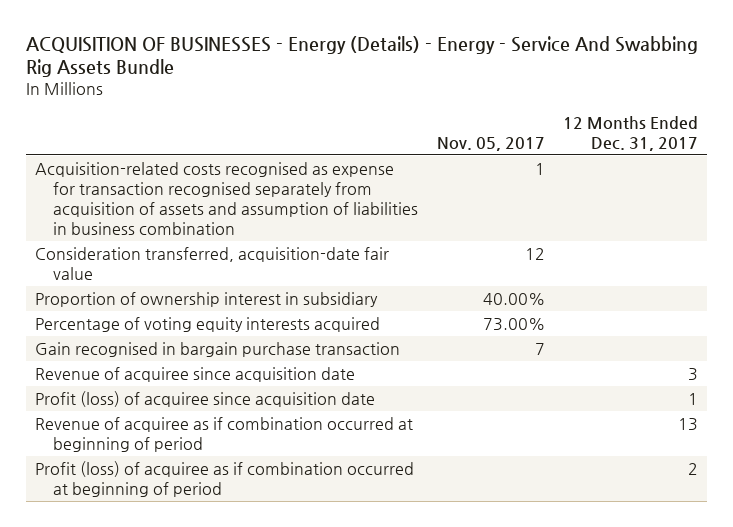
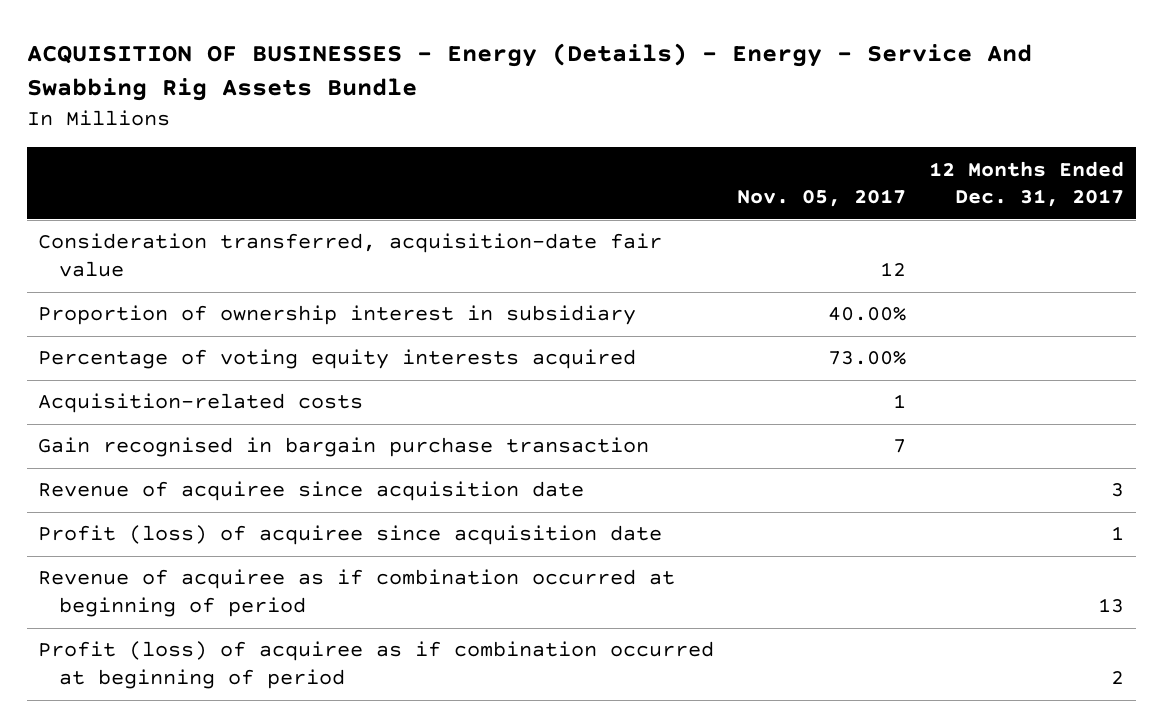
- Acquisition-related costs recognised as expense for transaction recognised separately from acquisition of assets and assumption of liabilities in business combination | 1 |
+ Acquisition-related costs | 1 |

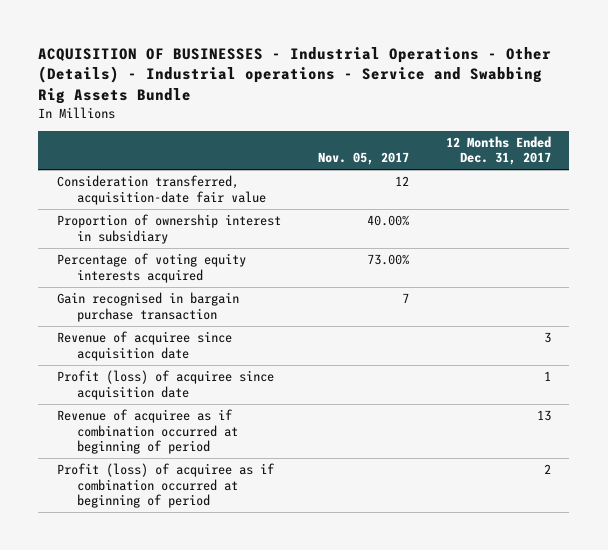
- ACQUISITION OF BUSINESSES - Energy (Details) - Energy - Service And Swabbing Rig Assets Bundle
+ ACQUISITION OF BUSINESSES - Industrial Operations - Other (Details) - Industrial operations - Service and Swabbing Rig Assets Bundle
- Acquisition-related costs | 1 |

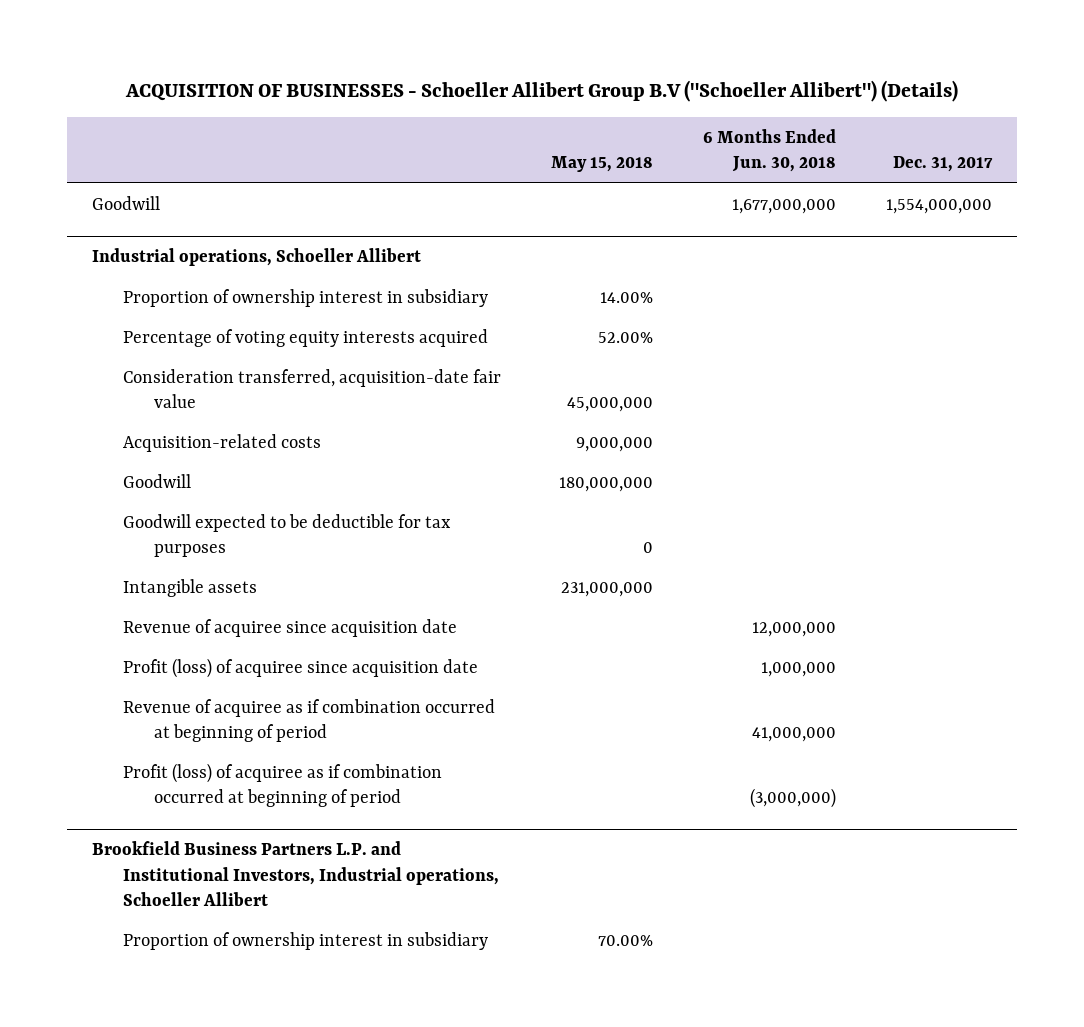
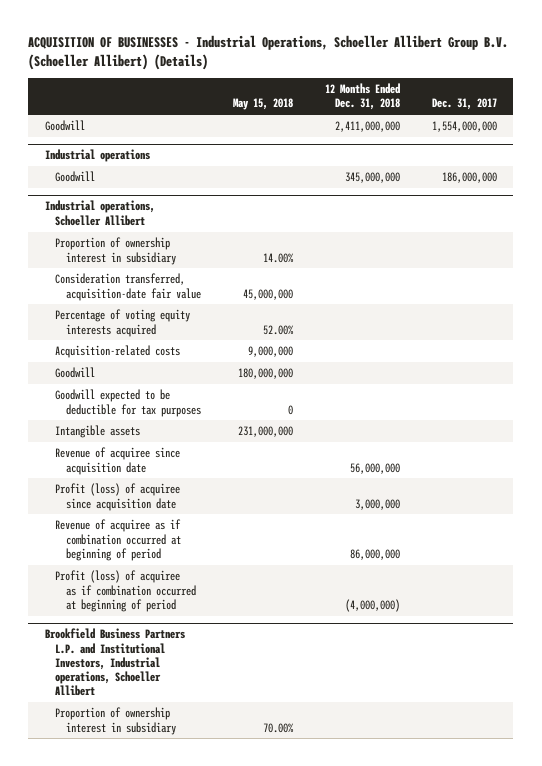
- ACQUISITION OF BUSINESSES - Schoeller Allibert Group B.V ("Schoeller Allibert") (Details)
+ ACQUISITION OF BUSINESSES - Industrial Operations, Schoeller Allibert Group B.V. (Schoeller Allibert) (Details)
- | May 15, 2018 | 6 Months Ended Jun. 30, 2018 | Dec. 31, 2017
+ | May 15, 2018 | 12 Months Ended Dec. 31, 2018 | Dec. 31, 2017
+ Industrial operations
+ Goodwill | | 345,000,000 | 186,000,000
@ Industrial operations, Schoeller Allibert
moved down: Percentage of voting equity interests acquired | 52.00% | |

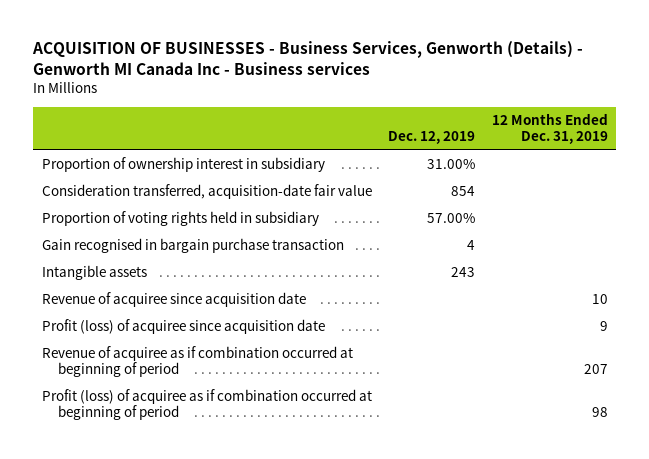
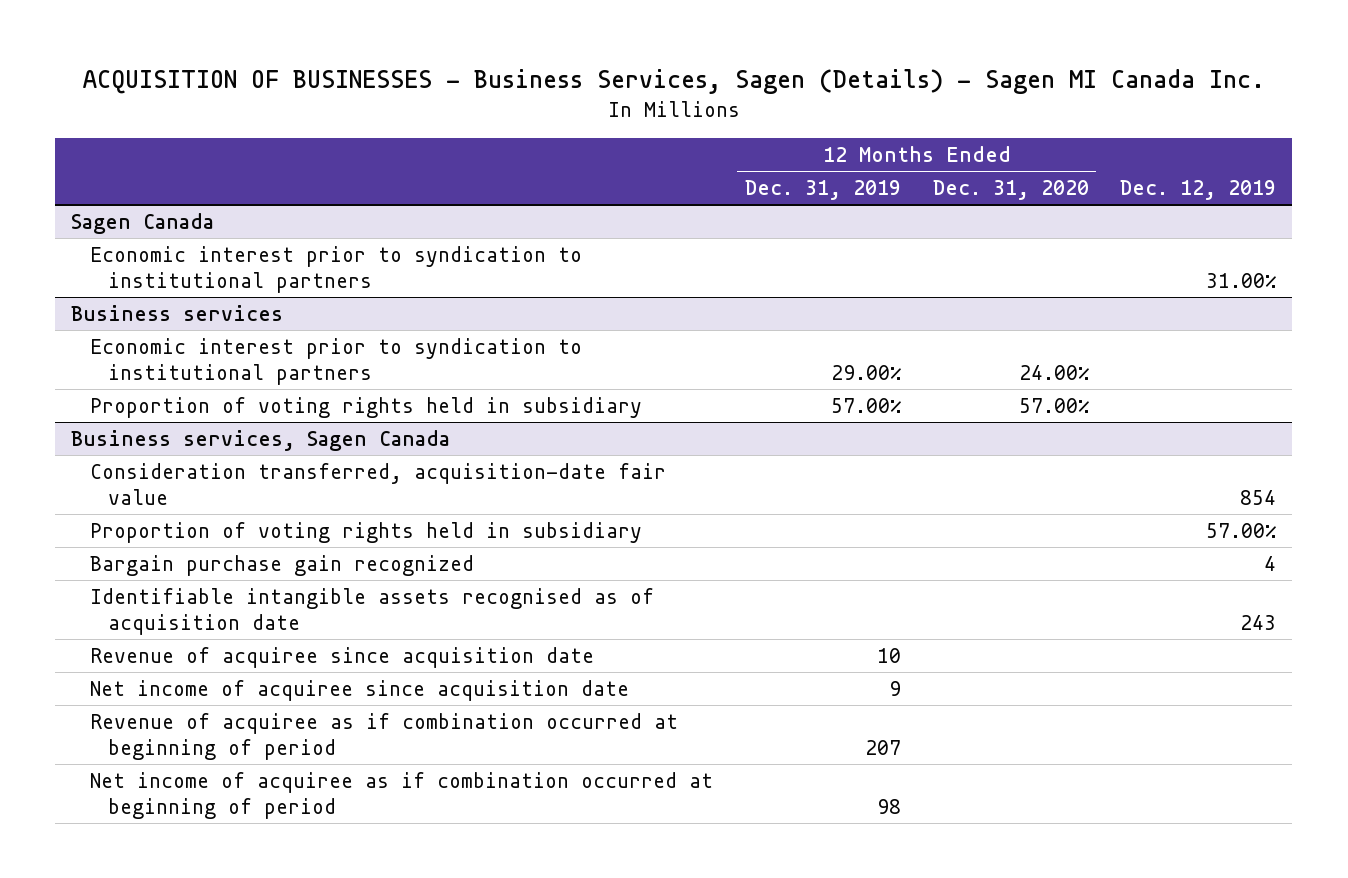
- ACQUISITION OF BUSINESSES - Business Services, Genworth (Details) - Genworth MI Canada Inc - Business services
+ ACQUISITION OF BUSINESSES - Business Services, Sagen (Details) - Sagen MI Canada Inc.
- | Dec. 12, 2019 | 12 Months Ended Dec. 31, 2019
+ | 12 Months Ended Dec. 31, 2019 | 12 Months Ended Dec. 31, 2020 | Dec. 12, 2019
- Proportion of ownership interest in subsidiary | 31.00% |
+ Sagen Canada
+ Economic interest prior to syndication to institutional partners | | | 31.00%
+ Business services
+ Economic interest prior to syndication to institutional partners | 29.00% | 24.00% |
+ Proportion of voting rights held in subsidiary | 57.00% | 57.00% |
+ Business services, Sagen Canada
- Gain recognised in bargain purchase transaction | 4 |
- Intangible assets | 243 |
+ Bargain purchase gain recognized | | | 4
+ Identifiable intangible assets recognised as of acquisition date | | | 243
- Profit (loss) of acquiree since acquisition date | | 9
+ Net income of acquiree since acquisition date | 9 | |
- Profit (loss) of acquiree as if combination occurred at beginning of period | | 98
+ Net income of acquiree as if combination occurred at beginning of period | 98 | |

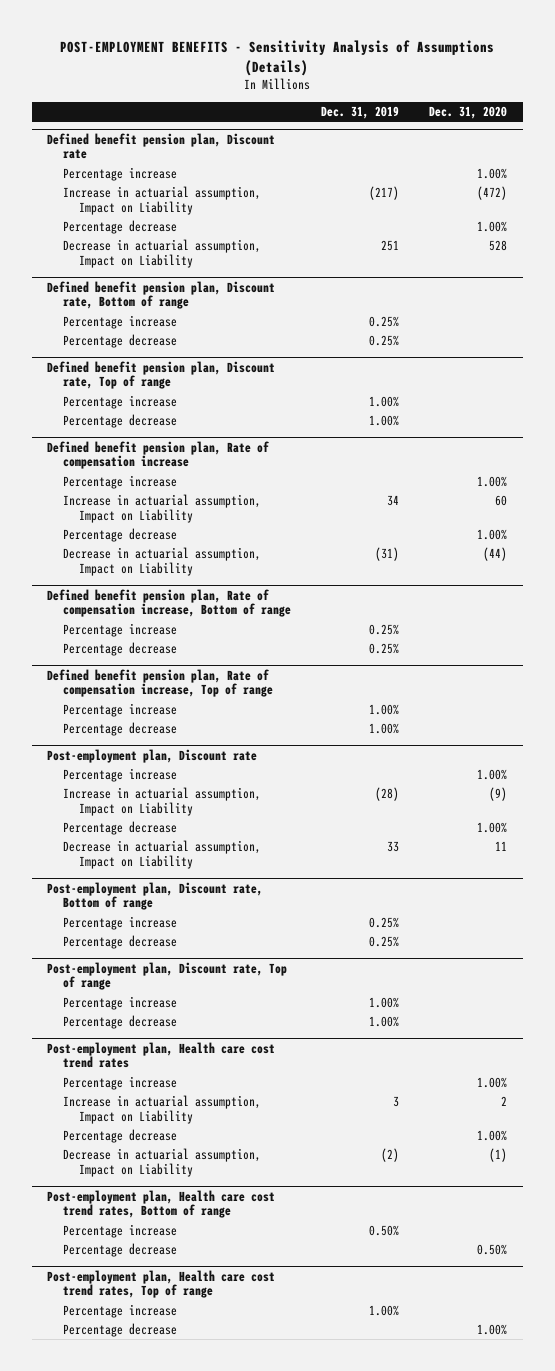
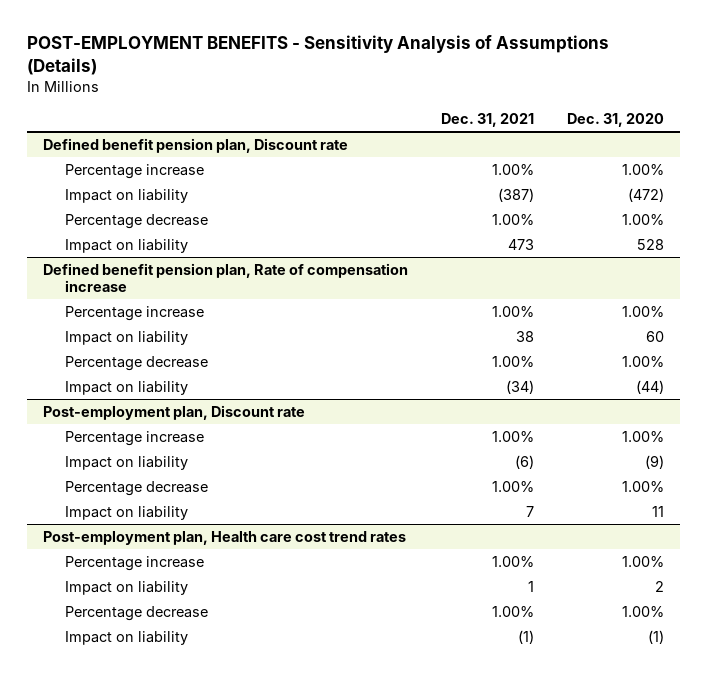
- | Dec. 31, 2019 | Dec. 31, 2020
+ | Dec. 31, 2021 | Dec. 31, 2020
@ Defined benefit pension plan, Discount rate
- Increase in actuarial assumption, Impact on Liability | (217) | (472)
+ Impact on liability | (387) | (472)
- Decrease in actuarial assumption, Impact on Liability | 251 | 528
- Defined benefit pension plan, Discount rate, Bottom of range
- Percentage increase | 0.25% |
- Percentage decrease | 0.25% |
- Defined benefit pension plan, Discount rate, Top of range
- Percentage increase | 1.00% |
- Percentage decrease | 1.00% |
@ Defined benefit pension plan, Discount rate
+ Impact on liability | 473 | 528
@ Defined benefit pension plan, Rate of compensation increase
- Increase in actuarial assumption, Impact on Liability | 34 | 60
+ Impact on liability | 38 | 60
- Decrease in actuarial assumption, Impact on Liability | (31) | (44)
- Defined benefit pension plan, Rate of compensation increase, Bottom of range
- Percentage increase | 0.25% |
- Percentage decrease | 0.25% |
- Defined benefit pension plan, Rate of compensation increase, Top of range
- Percentage increase | 1.00% |
- Percentage decrease | 1.00% |
@ Defined benefit pension plan, Rate of compensation increase
+ Impact on liability | (34) | (44)
@ Post-employment plan, Discount rate
- Increase in actuarial assumption, Impact on Liability | (28) | (9)
+ Impact on liability | (6) | (9)
- Decrease in actuarial assumption, Impact on Liability | 33 | 11
- Post-employment plan, Discount rate, Bottom of range
- Percentage increase | 0.25% |
- Percentage decrease | 0.25% |
- Post-employment plan, Discount rate, Top of range
- Percentage increase | 1.00% |
- Percentage decrease | 1.00% |
@ Post-employment plan, Discount rate
+ Impact on liability | 7 | 11
@ Post-employment plan, Health care cost trend rates
- Increase in actuarial assumption, Impact on Liability | 3 | 2
+ Impact on liability | 1 | 2
- Decrease in actuarial assumption, Impact on Liability | (2) | (1)
- Post-employment plan, Health care cost trend rates, Bottom of range
- Percentage increase | 0.50% |
- Percentage decrease | | 0.50%
- Post-employment plan, Health care cost trend rates, Top of range
- Percentage increase | 1.00% |
- Percentage decrease | | 1.00%
@ Post-employment plan, Health care cost trend rates
+ Impact on liability | (1) | (1)

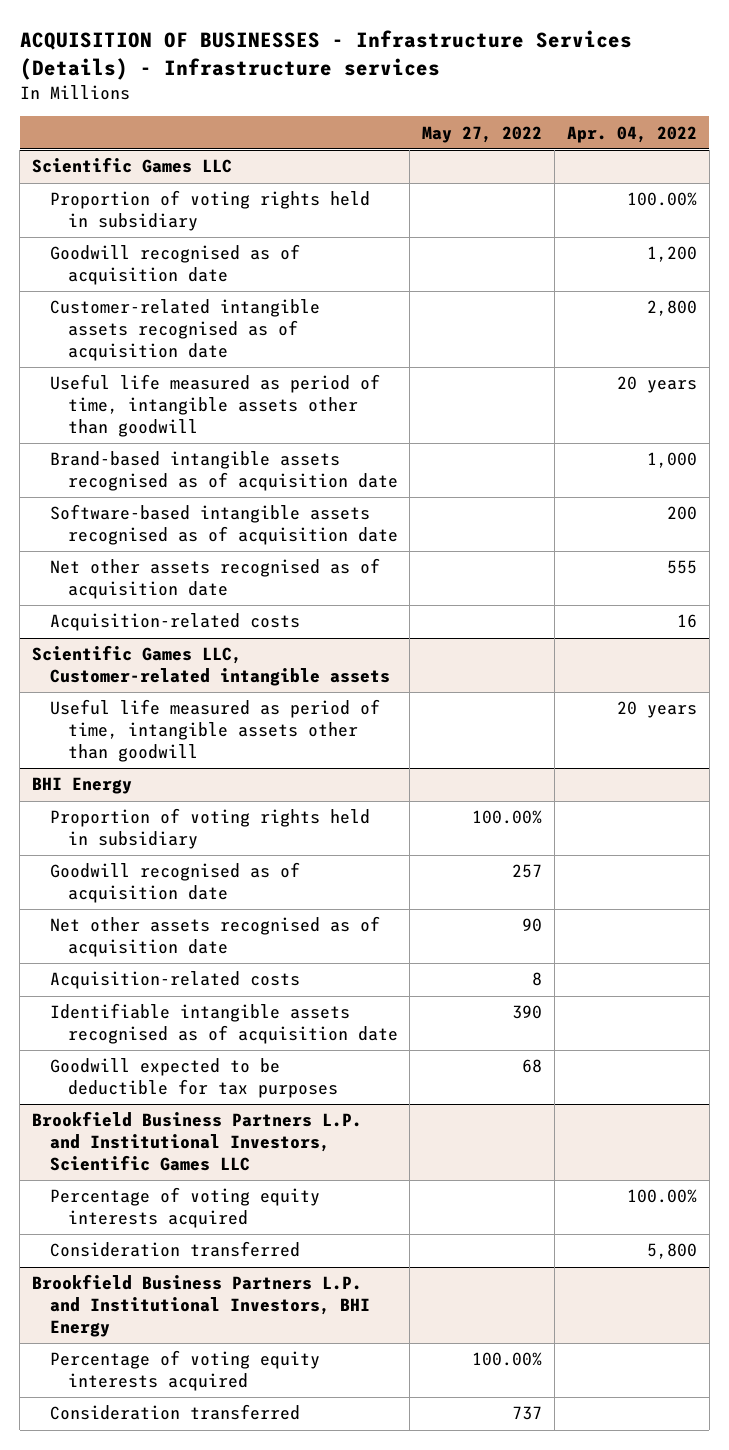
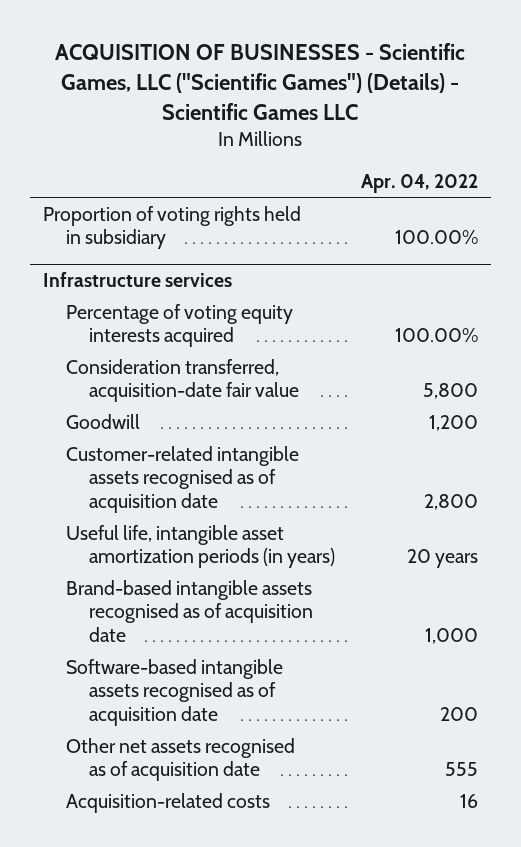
- ACQUISITION OF BUSINESSES - Infrastructure Services (Details) - Infrastructure services
+ ACQUISITION OF BUSINESSES - Scientific Games, LLC ("Scientific Games") (Details) - Scientific Games LLC
- | May 27, 2022 | Apr. 04, 2022
+ | Apr. 04, 2022
- Scientific Games LLC
- Proportion of voting rights held in subsidiary | | 100.00%
- Goodwill recognised as of acquisition date | | 1,200
+ Proportion of voting rights held in subsidiary | 100.00%
+ Infrastructure services
+ Percentage of voting equity interests acquired | 100.00%
+ Consideration transferred, acquisition-date fair value | 5,800
+ Goodwill | 1,200
- Useful life measured as period of time, intangible assets other than goodwill | | 20 years
+ Useful life, intangible asset amortization periods (in years) | 20 years
- Net other assets recognised as of acquisition date | | 555
+ Other net assets recognised as of acquisition date | 555
- Scientific Games LLC, Customer-related intangible assets
- Useful life measured as period of time, intangible assets other than goodwill | | 20 years
- BHI Energy
- Proportion of voting rights held in subsidiary | 100.00% |
- Goodwill recognised as of acquisition date | 257 |
- Net other assets recognised as of acquisition date | 90 |
- Acquisition-related costs | 8 |
- Identifiable intangible assets recognised as of acquisition date | 390 |
- Goodwill expected to be deductible for tax purposes | 68 |
- Brookfield Business Partners L.P. and Institutional Investors, Scientific Games LLC
- Percentage of voting equity interests acquired | | 100.00%
- Consideration transferred | | 5,800
- Brookfield Business Partners L.P. and Institutional Investors, BHI Energy
- Percentage of voting equity interests acquired | 100.00% |
- Consideration transferred | 737 |

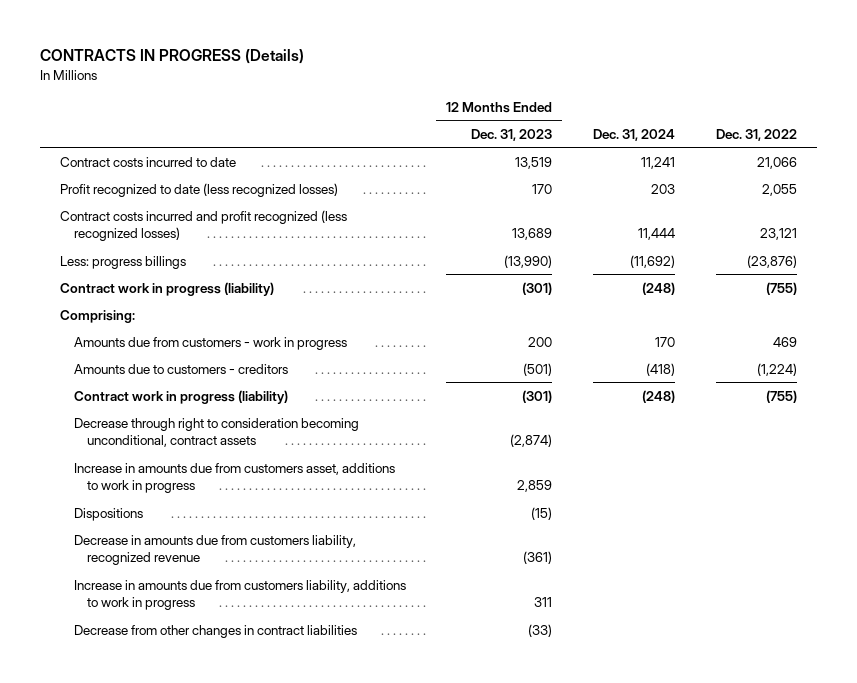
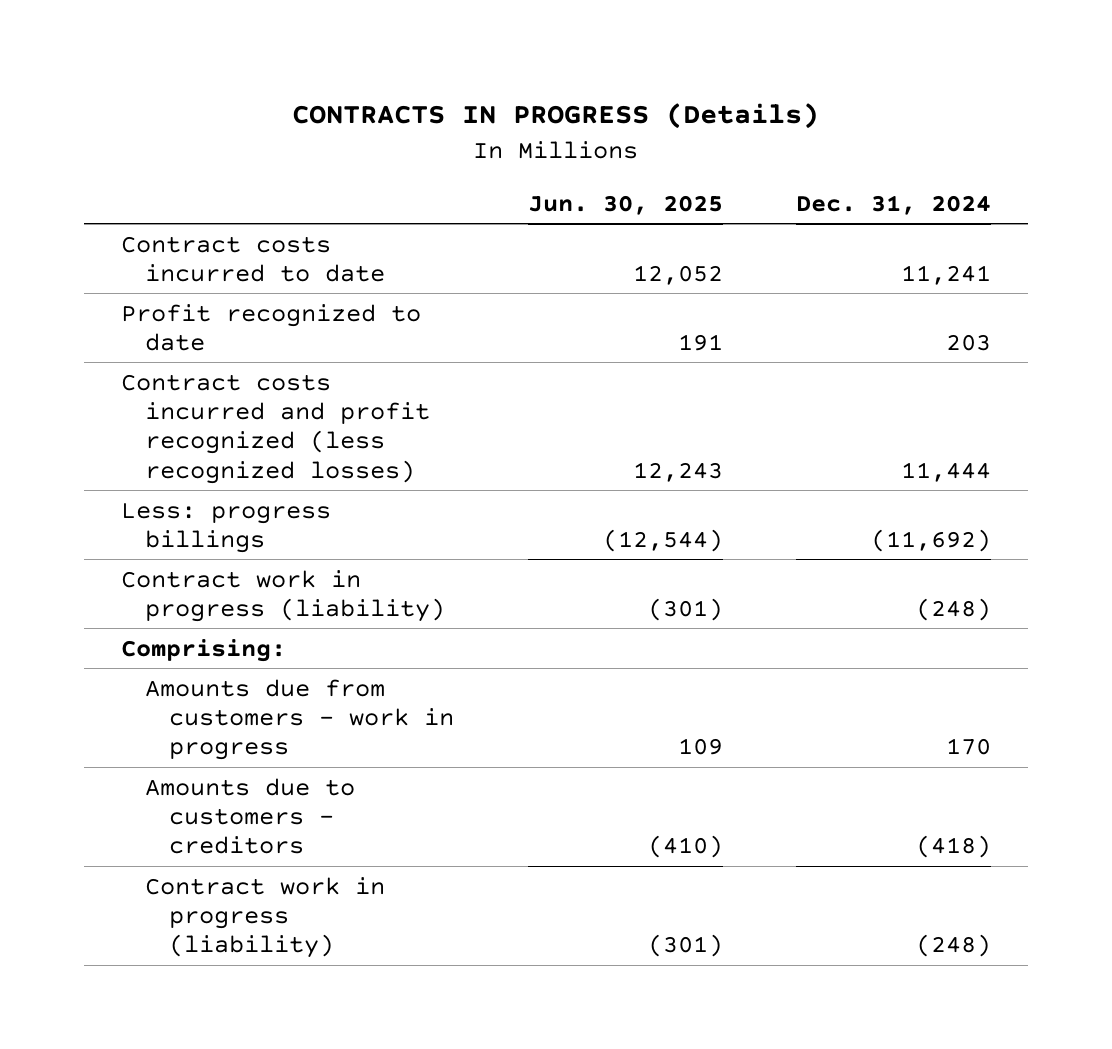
- | 12 Months Ended Dec. 31, 2023 | Dec. 31, 2024 | Dec. 31, 2022
+ | Jun. 30, 2025 | Dec. 31, 2024
- Profit recognized to date (less recognized losses) | 170 | 203 | 2,055
+ Profit recognized to date | 191 | 203
- Decrease through right to consideration becoming unconditional, contract assets | (2,874) | |
- Increase in amounts due from customers asset, additions to work in progress | 2,859 | |
- Dispositions | (15) | |
- Decrease in amounts due from customers liability, recognized revenue | (361) | |
- Increase in amounts due from customers liability, additions to work in progress | 311 | |
- Decrease from other changes in contract liabilities | (33) | |

